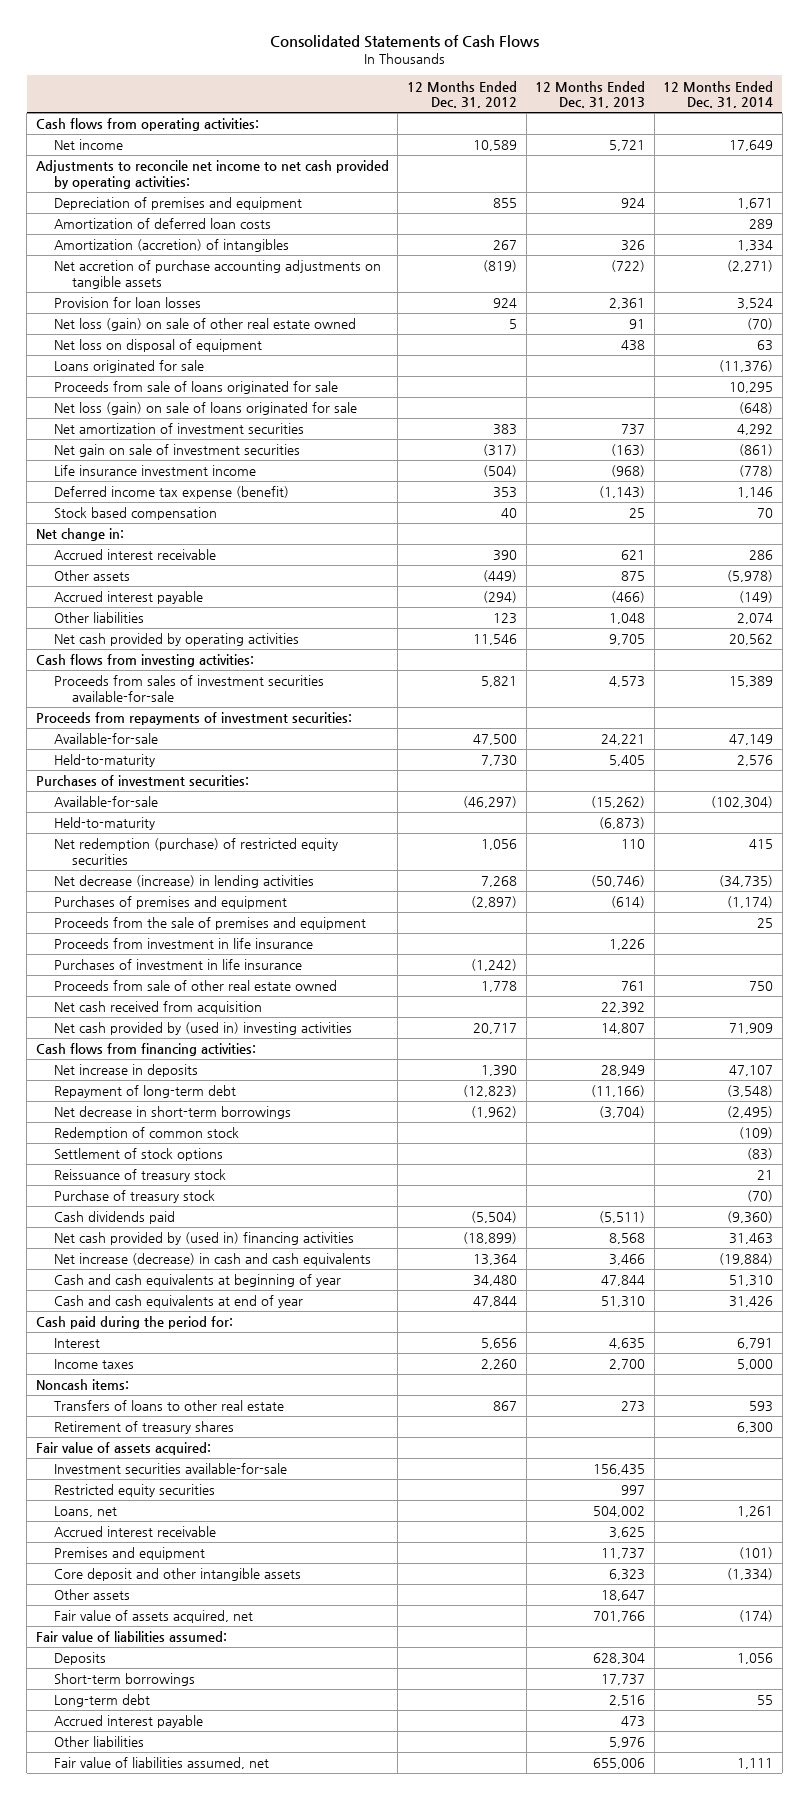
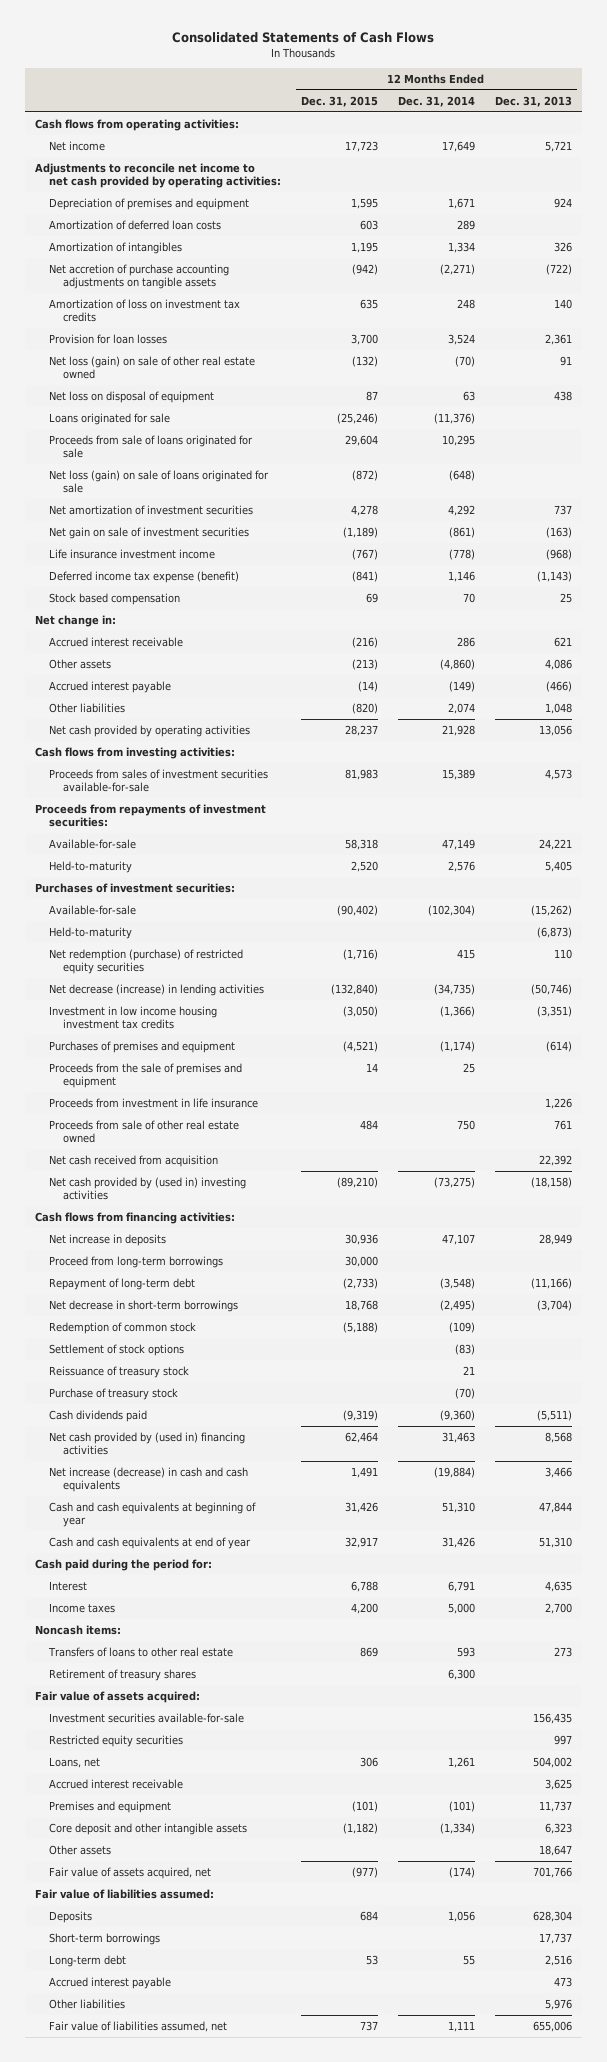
- | 12 Months Ended Dec. 31, 2012 | 12 Months Ended Dec. 31, 2013 | 12 Months Ended Dec. 31, 2014
+ | 12 Months Ended Dec. 31, 2015 | 12 Months Ended Dec. 31, 2014 | 12 Months Ended Dec. 31, 2013
- Amortization (accretion) of intangibles | 267 | 326 | 1,334
+ Amortization of intangibles | 1,195 | 1,334 | 326
+ Amortization of loss on investment tax credits | 635 | 248 | 140
- Other assets | (449) | 875 | (5,978)
+ Other assets | (213) | (4,860) | 4,086
- Net cash provided by operating activities | 11,546 | 9,705 | 20,562
+ Net cash provided by operating activities | 28,237 | 21,928 | 13,056
+ Investment in low income housing investment tax credits | (3,050) | (1,366) | (3,351)
- Purchases of investment in life insurance | (1,242) | |
- Net cash provided by (used in) investing activities | 20,717 | 14,807 | 71,909
+ Net cash provided by (used in) investing activities | (89,210) | (73,275) | (18,158)
+ Proceed from long-term borrowings | 30,000 | |

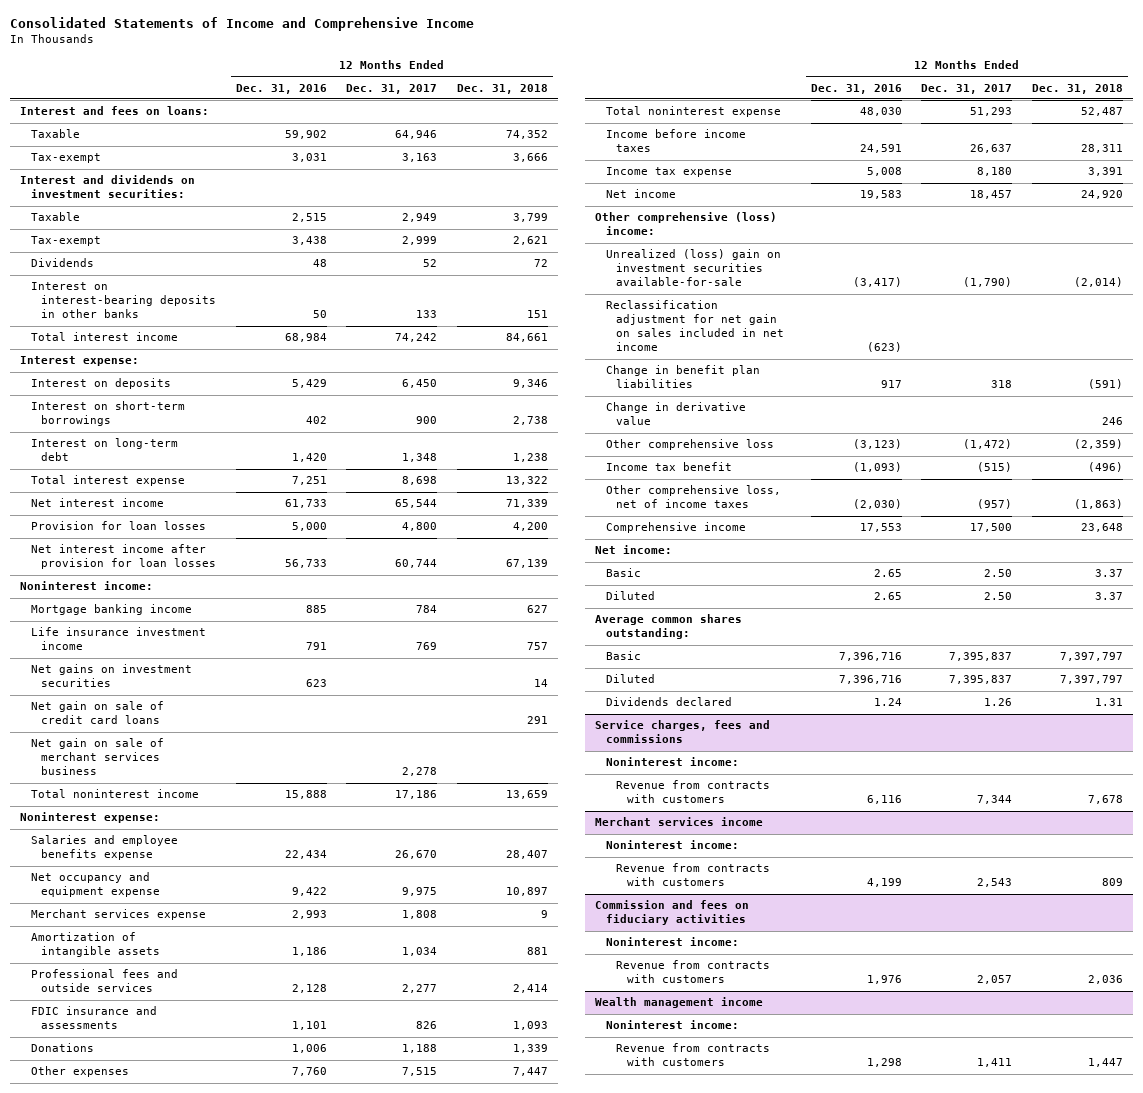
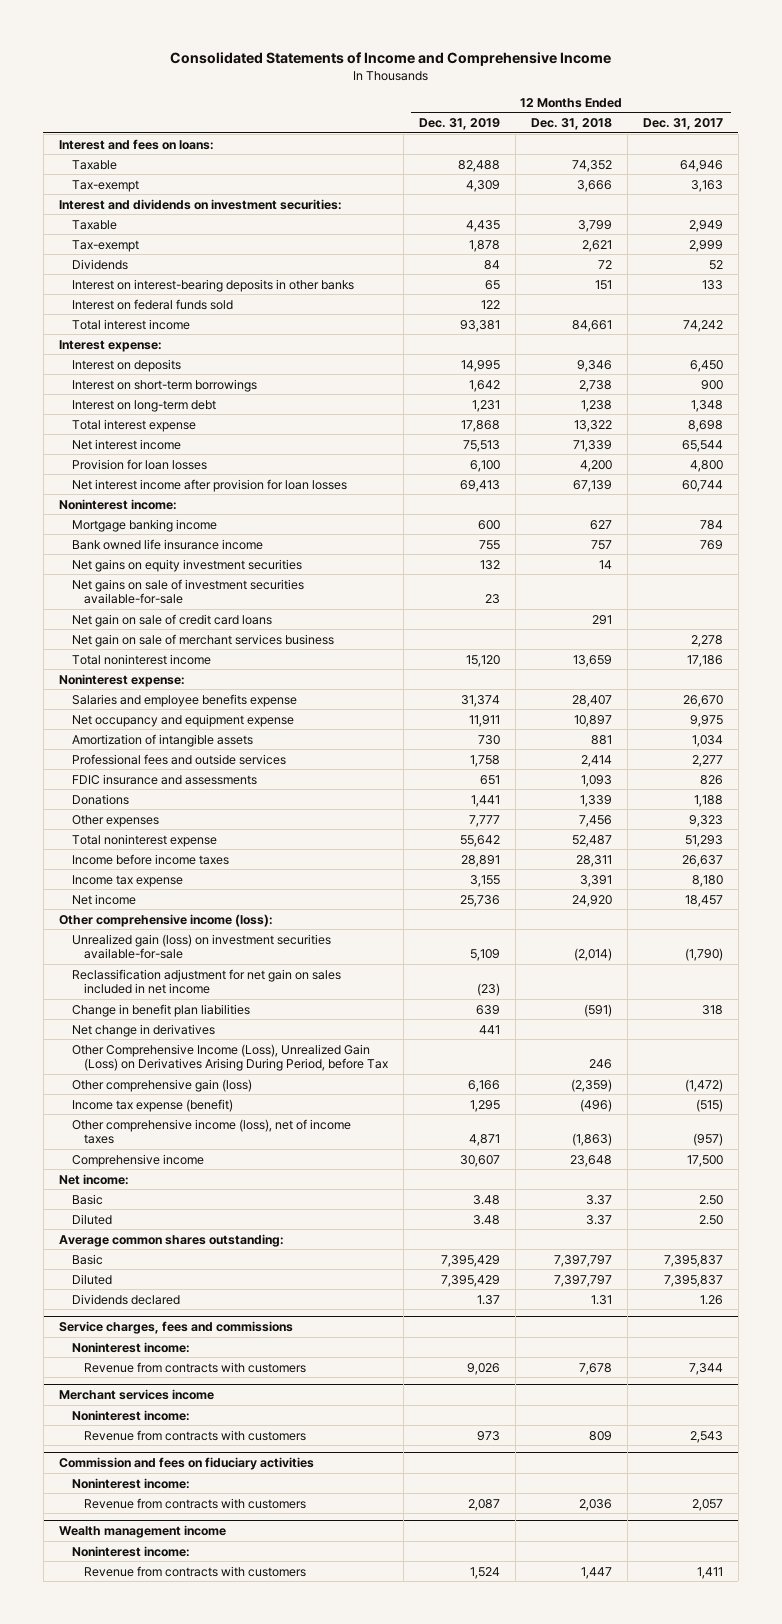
- | 12 Months Ended Dec. 31, 2016 | 12 Months Ended Dec. 31, 2017 | 12 Months Ended Dec. 31, 2018
+ | 12 Months Ended Dec. 31, 2019 | 12 Months Ended Dec. 31, 2018 | 12 Months Ended Dec. 31, 2017
+ Interest on federal funds sold | 122 | |
- Life insurance investment income | 791 | 769 | 757
- Net gains on investment securities | 623 | | 14
+ Bank owned life insurance income | 755 | 757 | 769
+ Net gains on equity investment securities | 132 | 14 |
+ Net gains on sale of investment securities available-for-sale | 23 | |
- Merchant services expense | 2,993 | 1,808 | 9
- Other expenses | 7,760 | 7,515 | 7,447
+ Other expenses | 7,777 | 7,456 | 9,323
- Other comprehensive (loss) income:
- Unrealized (loss) gain on investment securities available-for-sale | (3,417) | (1,790) | (2,014)
+ Other comprehensive income (loss):
+ Unrealized gain (loss) on investment securities available-for-sale | 5,109 | (2,014) | (1,790)
- Change in derivative value | | | 246
- Other comprehensive loss | (3,123) | (1,472) | (2,359)
- Income tax benefit | (1,093) | (515) | (496)
- Other comprehensive loss, net of income taxes | (2,030) | (957) | (1,863)
+ Net change in derivatives | 441 | |
+ Other Comprehensive Income (Loss), Unrealized Gain (Loss) on Derivatives Arising During Period, before Tax | | 246 |
+ Other comprehensive gain (loss) | 6,166 | (2,359) | (1,472)
+ Income tax expense (benefit) | 1,295 | (496) | (515)
+ Other comprehensive income (loss), net of income taxes | 4,871 | (1,863) | (957)

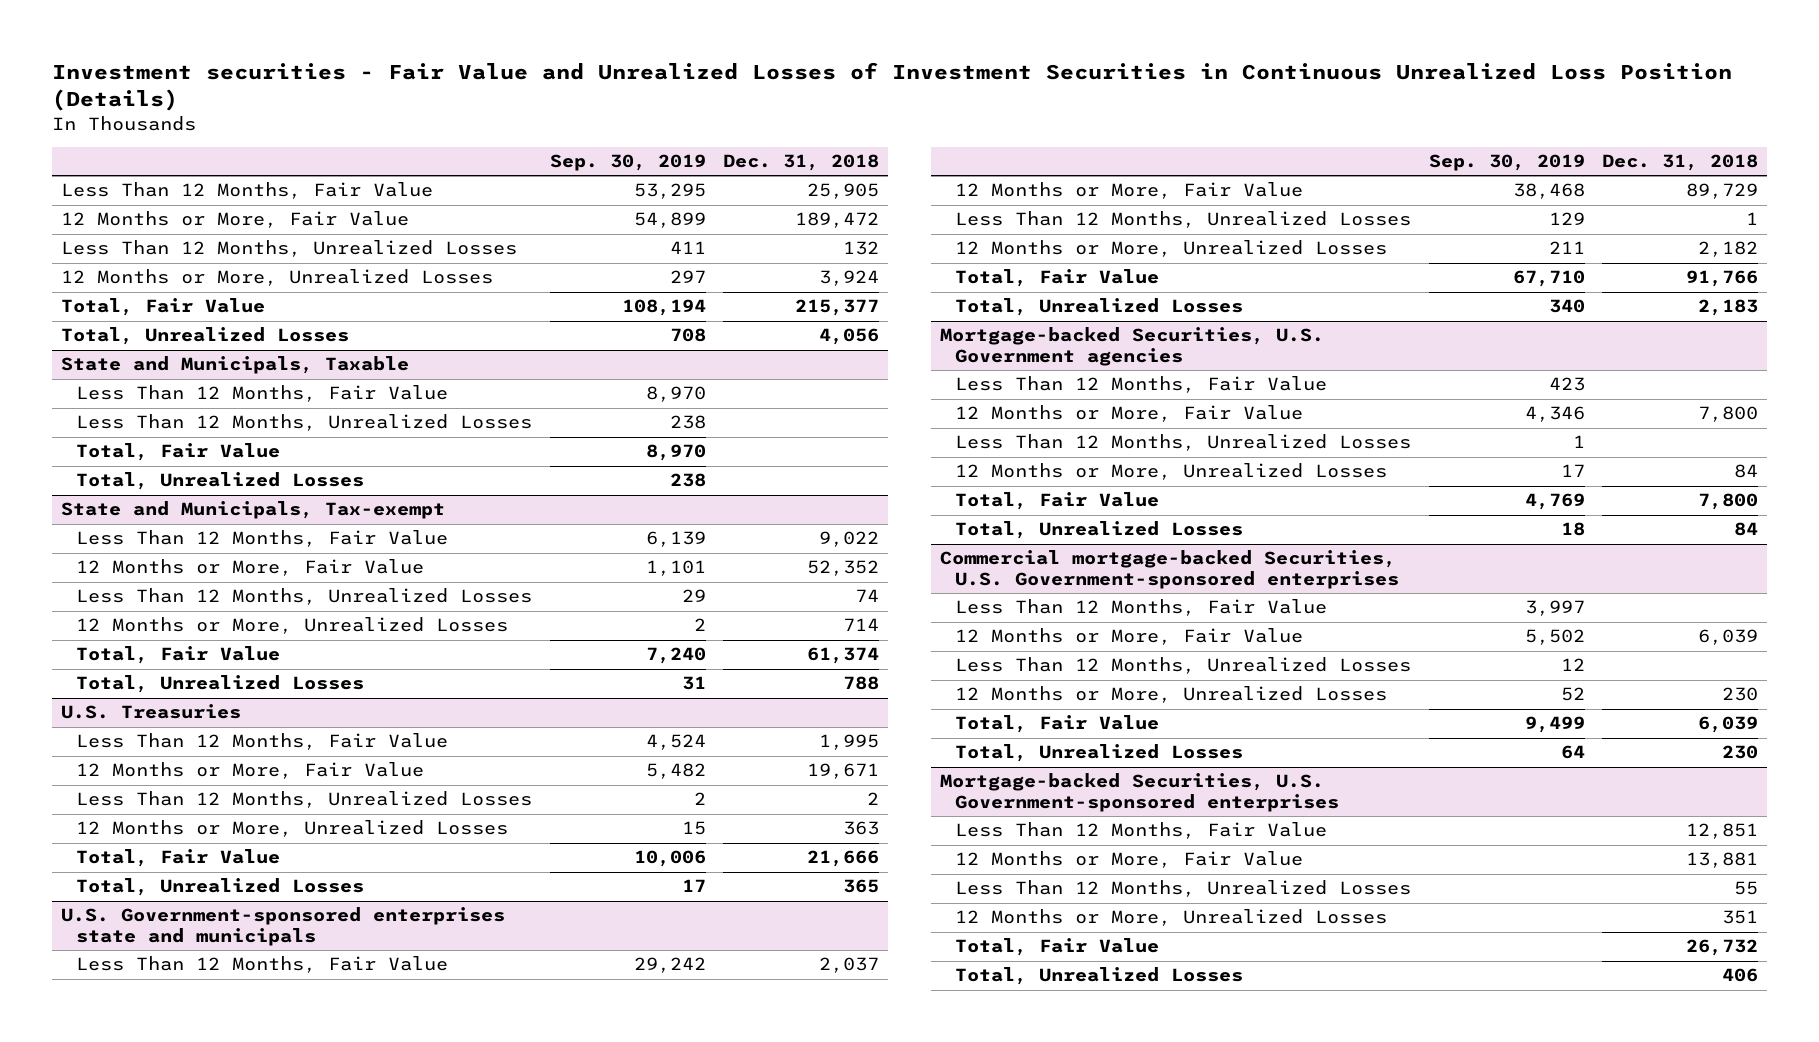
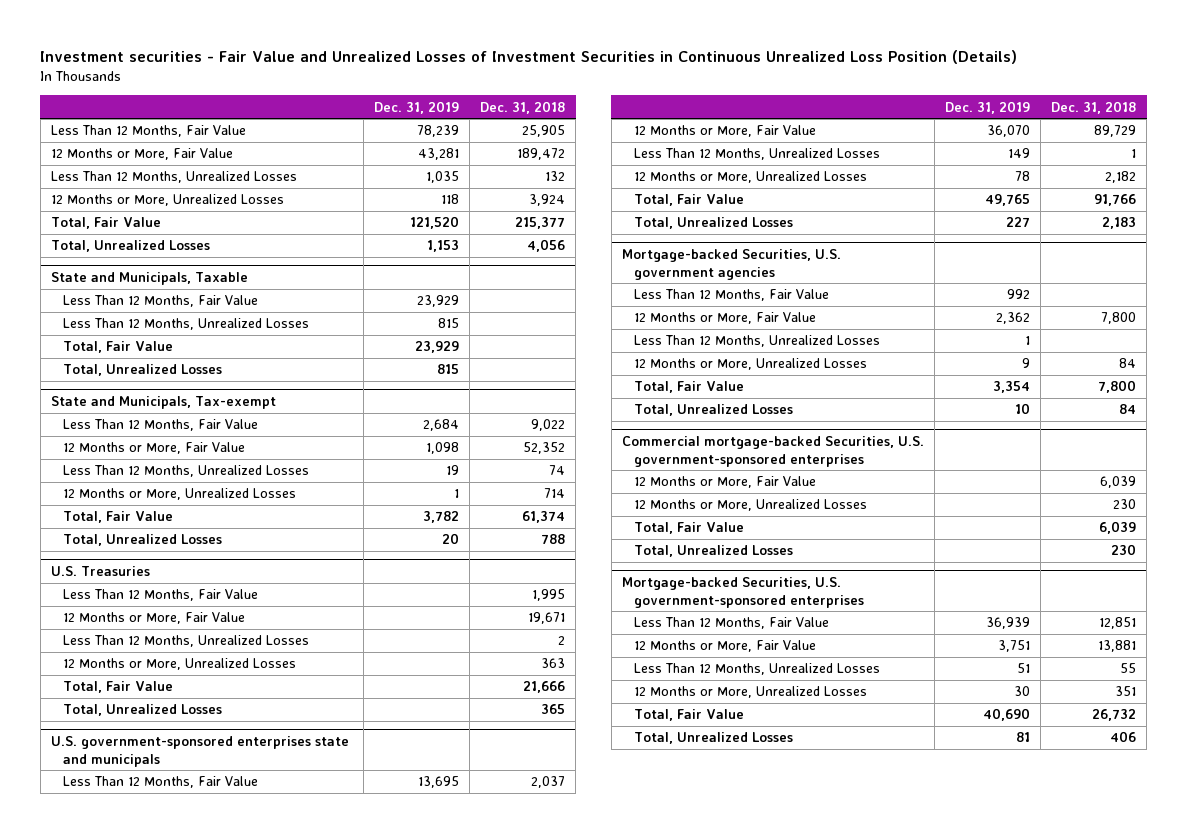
- | Sep. 30, 2019 | Dec. 31, 2018
+ | Dec. 31, 2019 | Dec. 31, 2018
- U.S. Government-sponsored enterprises state and municipals
+ U.S. government-sponsored enterprises state and municipals
- Mortgage-backed Securities, U.S. Government agencies
+ Mortgage-backed Securities, U.S. government agencies
- Commercial mortgage-backed Securities, U.S. Government-sponsored enterprises
- Less Than 12 Months, Fair Value | 3,997 |
+ Commercial mortgage-backed Securities, U.S. government-sponsored enterprises
- Less Than 12 Months, Unrealized Losses | 12 |
- Mortgage-backed Securities, U.S. Government-sponsored enterprises
+ Mortgage-backed Securities, U.S. government-sponsored enterprises

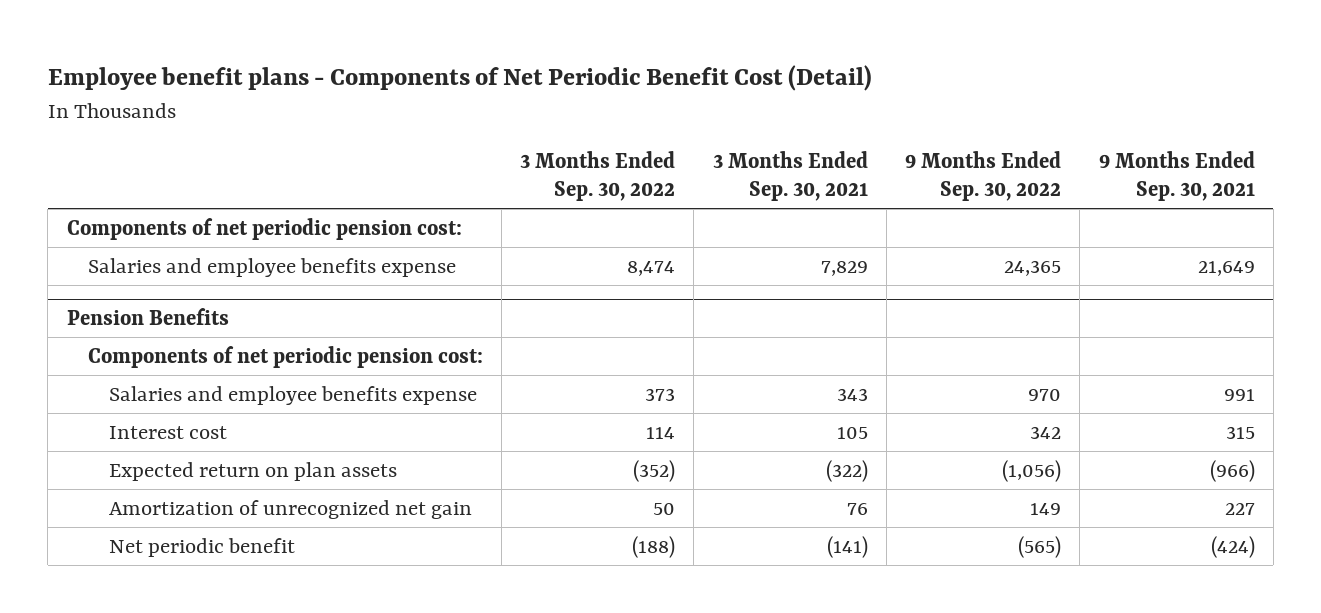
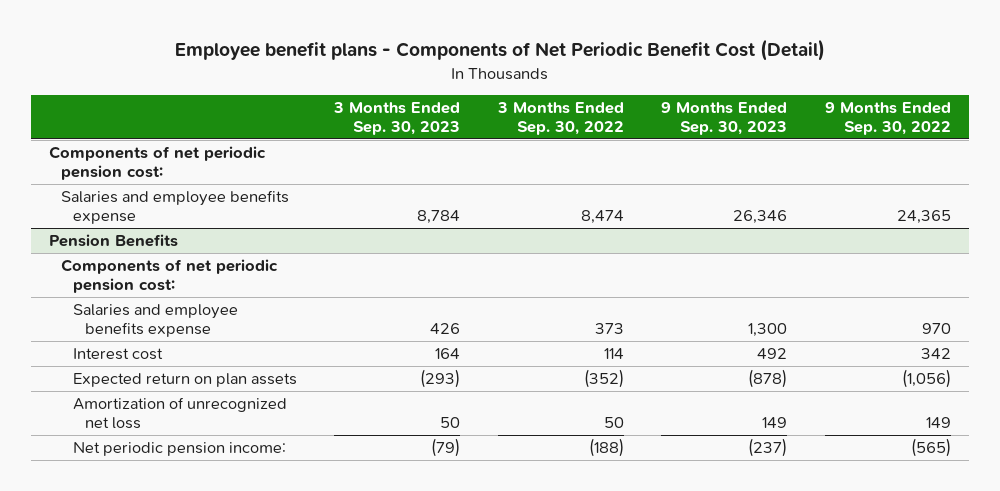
- | 3 Months Ended Sep. 30, 2022 | 3 Months Ended Sep. 30, 2021 | 9 Months Ended Sep. 30, 2022 | 9 Months Ended Sep. 30, 2021
+ | 3 Months Ended Sep. 30, 2023 | 3 Months Ended Sep. 30, 2022 | 9 Months Ended Sep. 30, 2023 | 9 Months Ended Sep. 30, 2022
@ Pension Benefits
- Amortization of unrecognized net gain | 50 | 76 | 149 | 227
- Net periodic benefit | (188) | (141) | (565) | (424)
+ Amortization of unrecognized net loss | 50 | 50 | 149 | 149
+ Net periodic pension income: | (79) | (188) | (237) | (565)

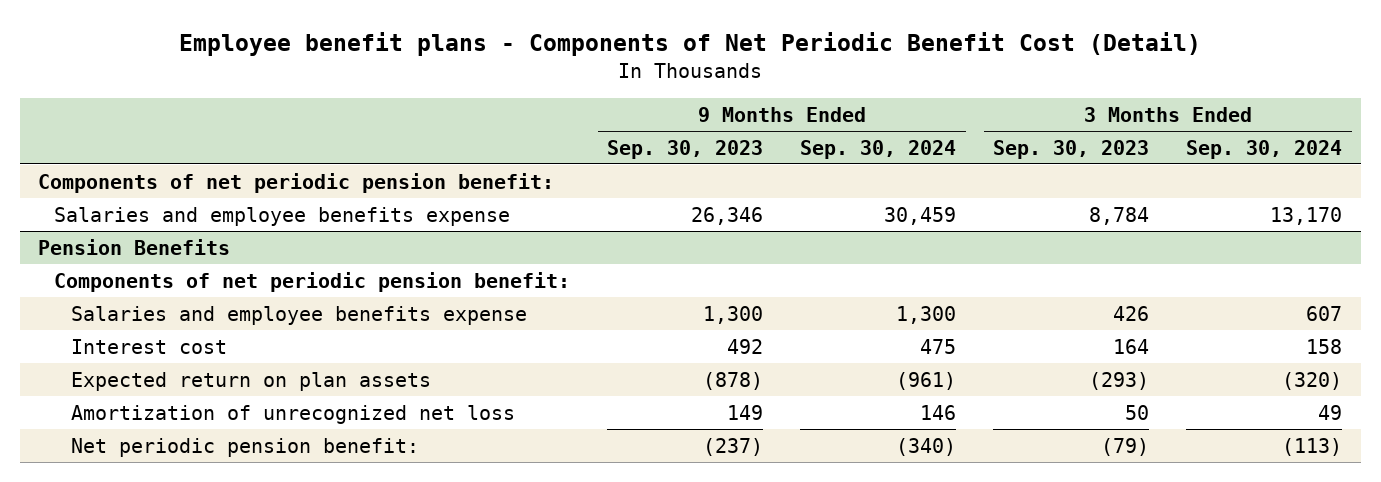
- | 3 Months Ended Sep. 30, 2023 | 3 Months Ended Sep. 30, 2022 | 9 Months Ended Sep. 30, 2023 | 9 Months Ended Sep. 30, 2022
+ | 9 Months Ended Sep. 30, 2023 | 9 Months Ended Sep. 30, 2024 | 3 Months Ended Sep. 30, 2023 | 3 Months Ended Sep. 30, 2024
- Components of net periodic pension cost:
+ Components of net periodic pension benefit:
@ Pension Benefits
- Components of net periodic pension cost:
+ Components of net periodic pension benefit:
- Net periodic pension income: | (79) | (188) | (237) | (565)
+ Net periodic pension benefit: | (237) | (340) | (79) | (113)

